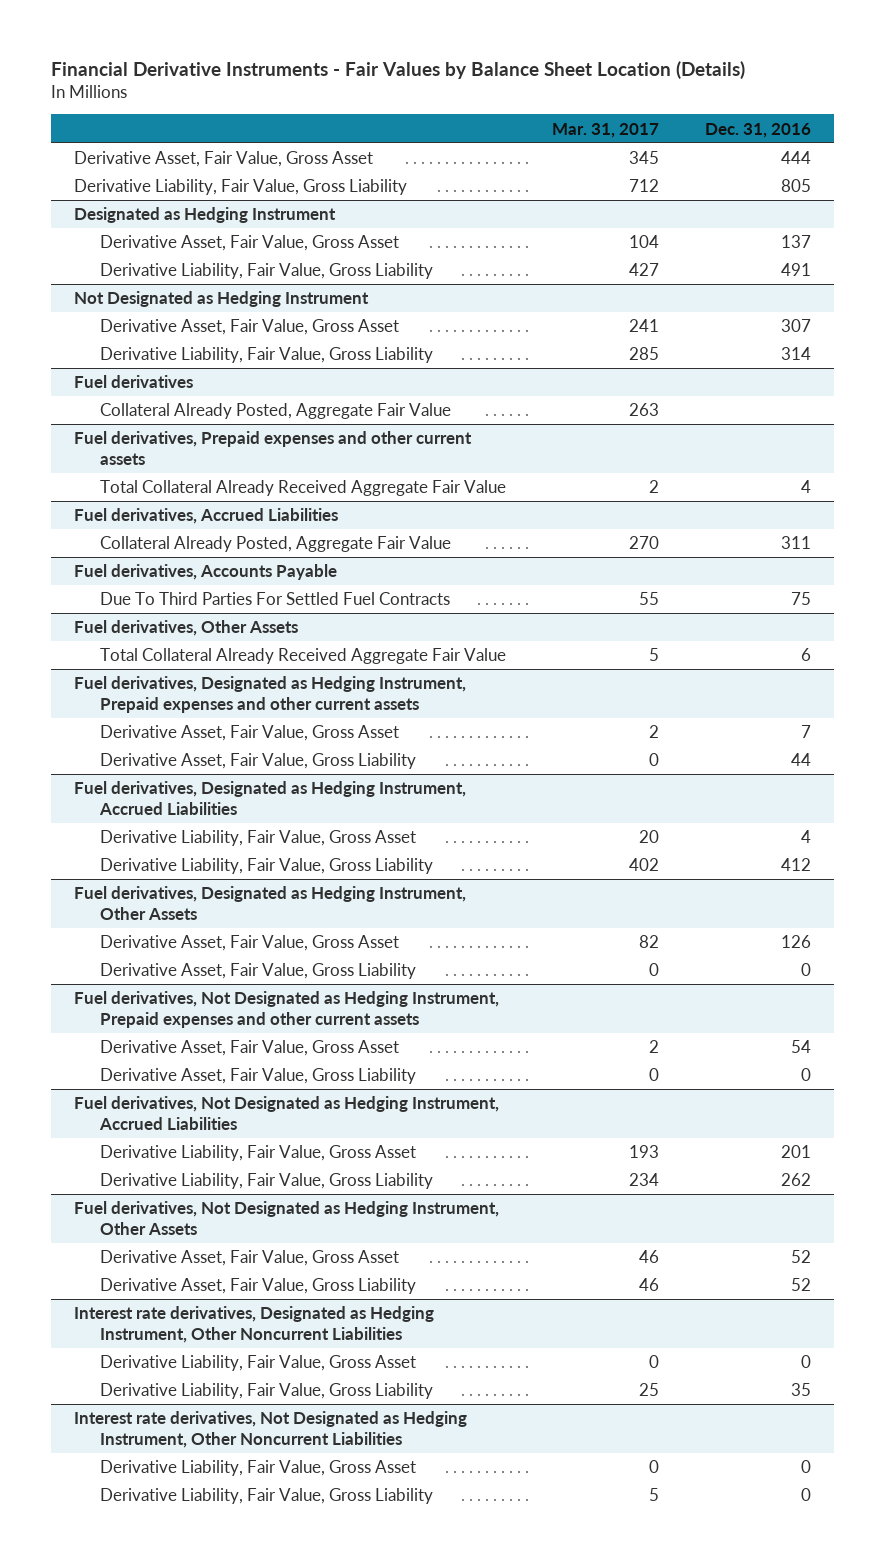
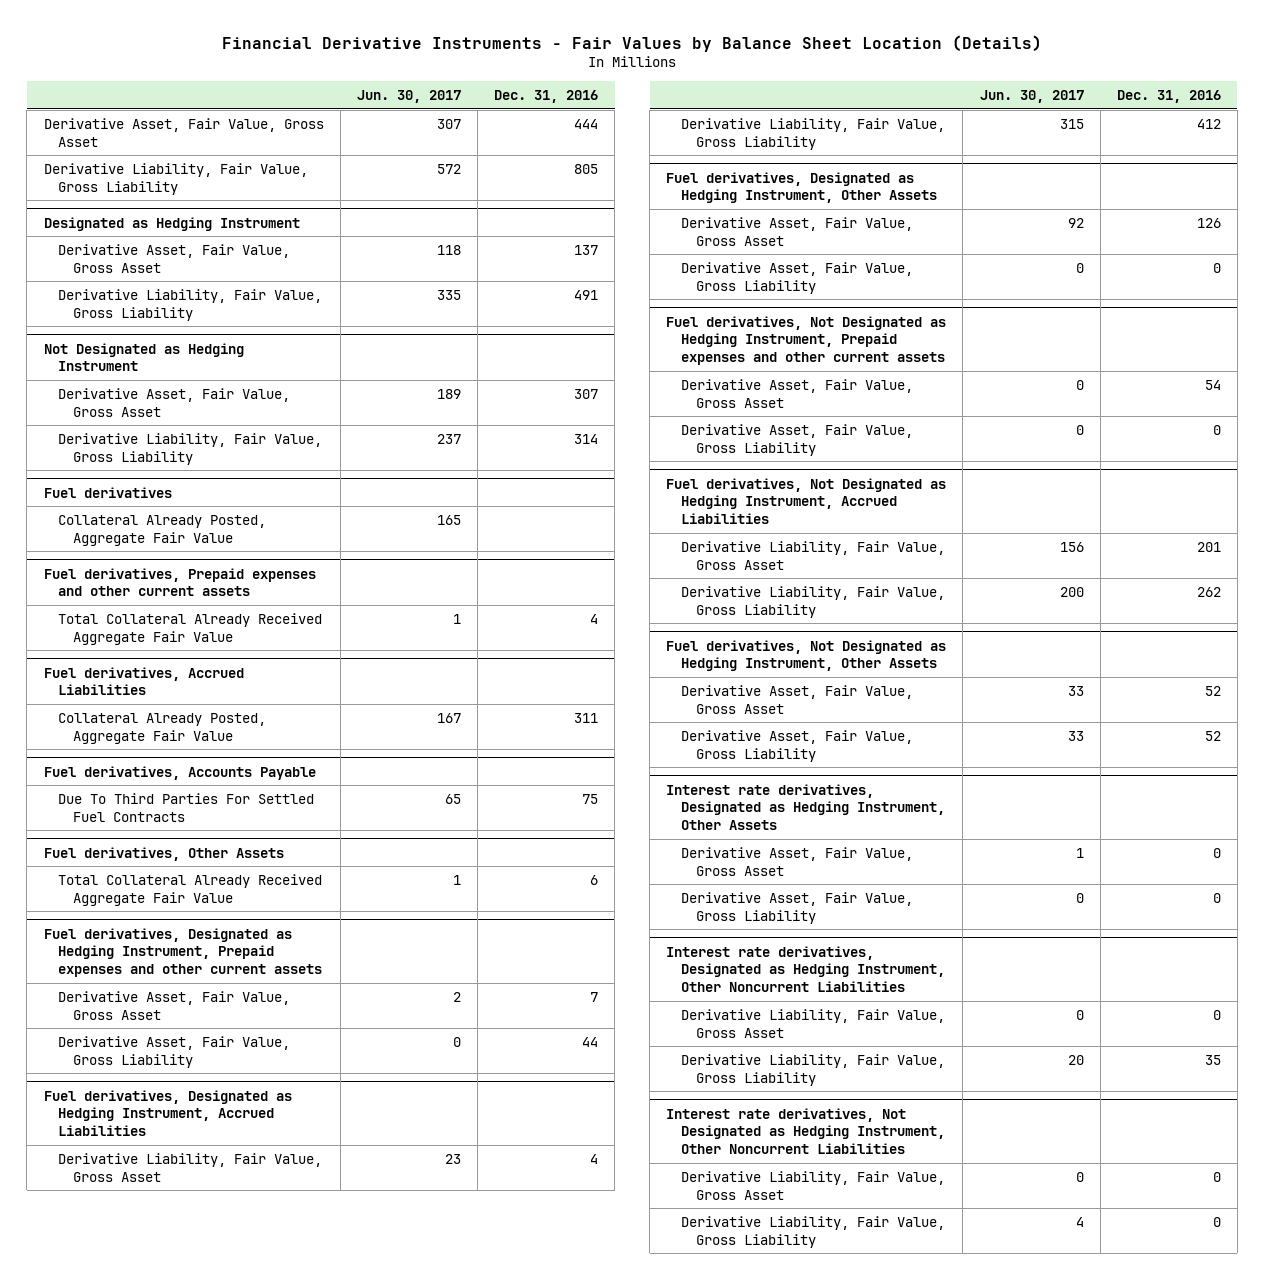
- | Mar. 31, 2017 | Dec. 31, 2016
+ | Jun. 30, 2017 | Dec. 31, 2016
+ Interest rate derivatives, Designated as Hedging Instrument, Other Assets
+ Derivative Asset, Fair Value, Gross Asset | 1 | 0
+ Derivative Asset, Fair Value, Gross Liability | 0 | 0

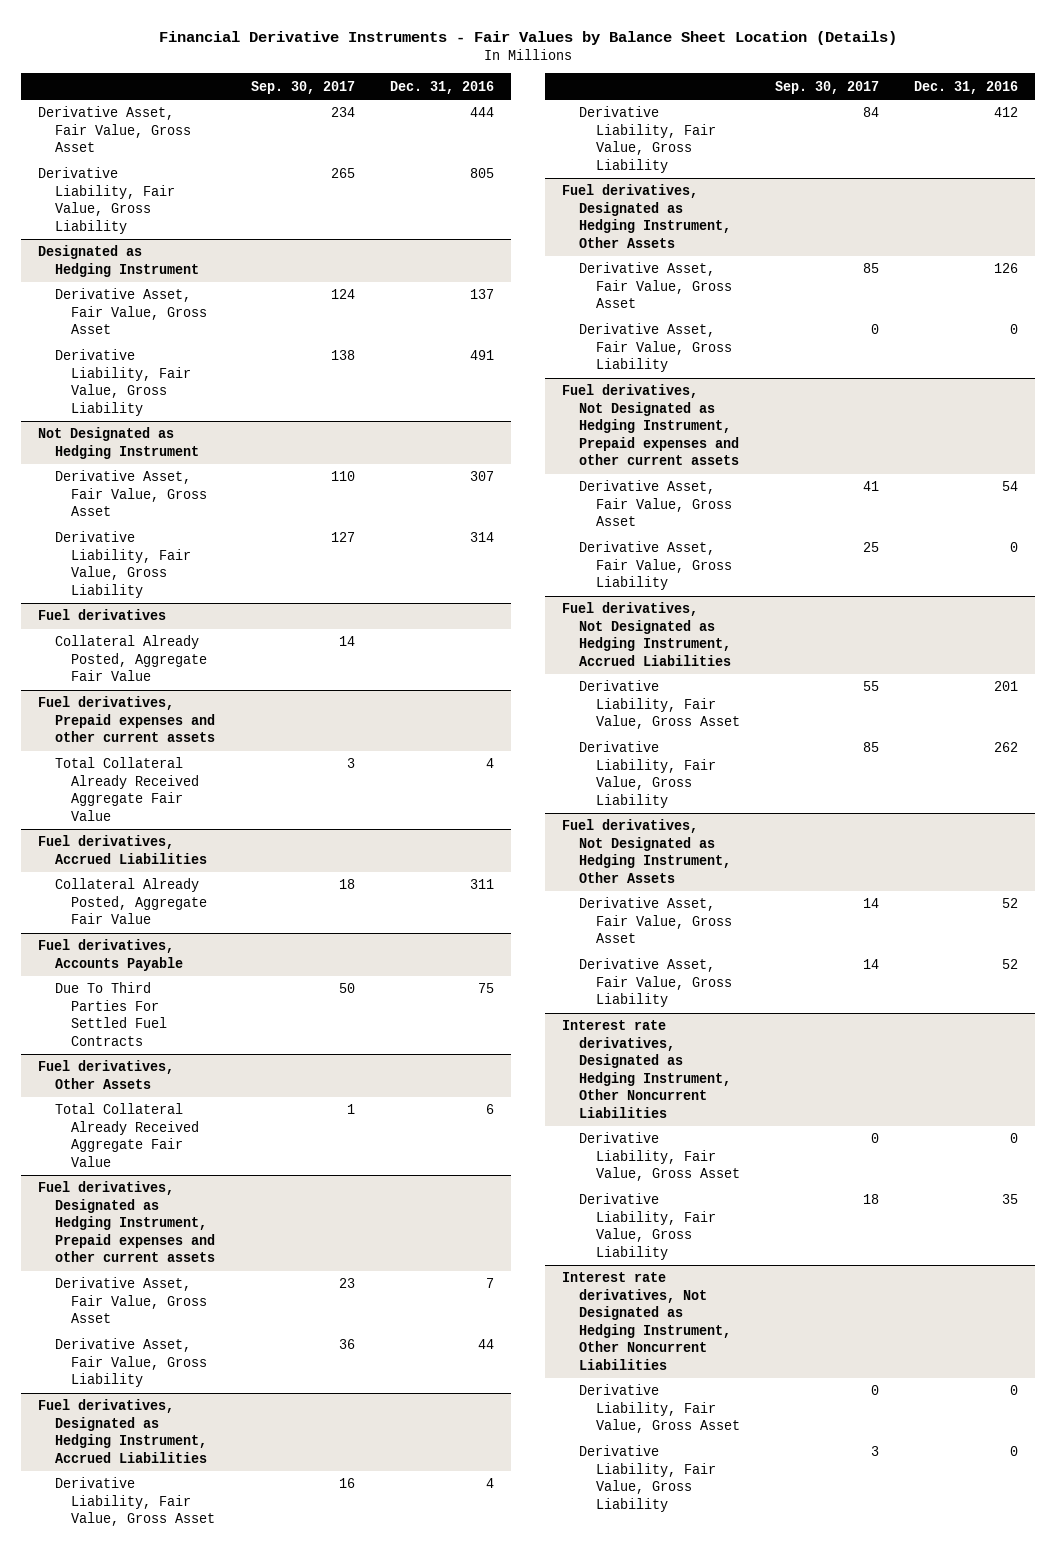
- | Jun. 30, 2017 | Dec. 31, 2016
+ | Sep. 30, 2017 | Dec. 31, 2016
- Interest rate derivatives, Designated as Hedging Instrument, Other Assets
- Derivative Asset, Fair Value, Gross Asset | 1 | 0
- Derivative Asset, Fair Value, Gross Liability | 0 | 0

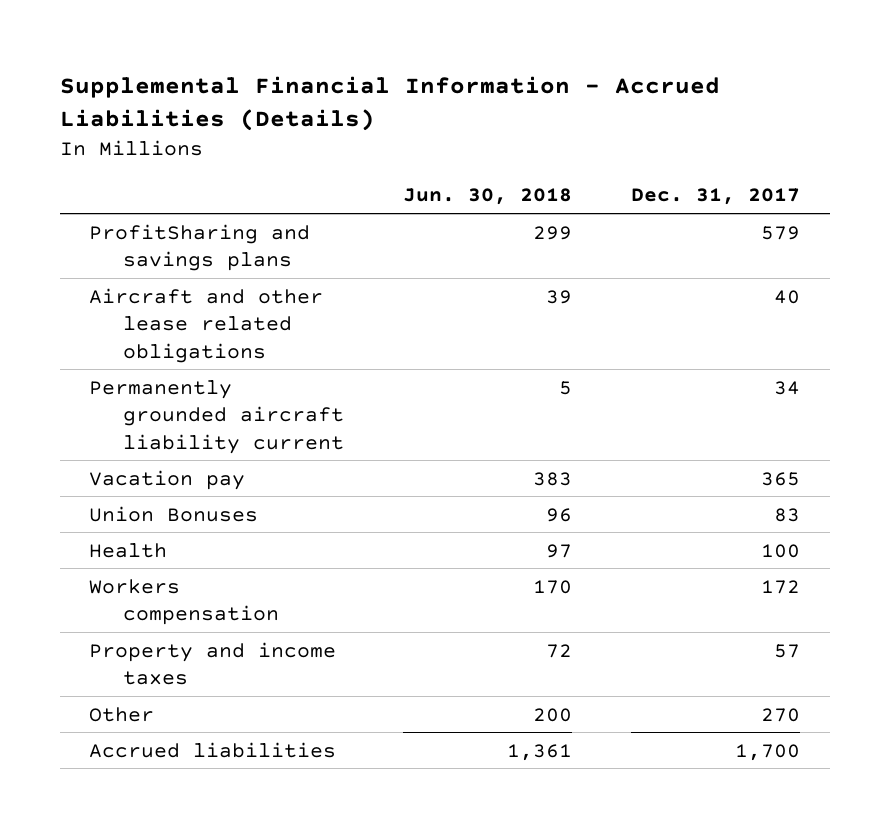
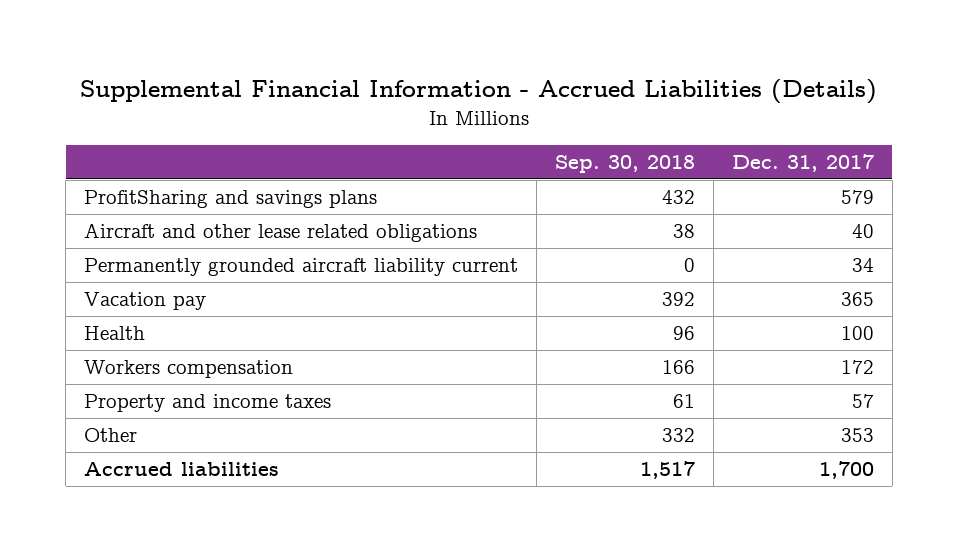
- | Jun. 30, 2018 | Dec. 31, 2017
+ | Sep. 30, 2018 | Dec. 31, 2017
- Union Bonuses | 96 | 83
- Other | 200 | 270
+ Other | 332 | 353

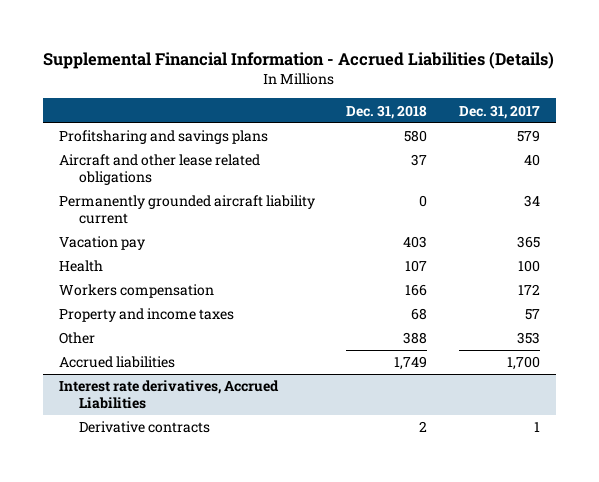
- | Sep. 30, 2018 | Dec. 31, 2017
+ | Dec. 31, 2018 | Dec. 31, 2017
- ProfitSharing and savings plans | 432 | 579
+ Profitsharing and savings plans | 580 | 579
+ Interest rate derivatives, Accrued Liabilities
+ Derivative contracts | 2 | 1

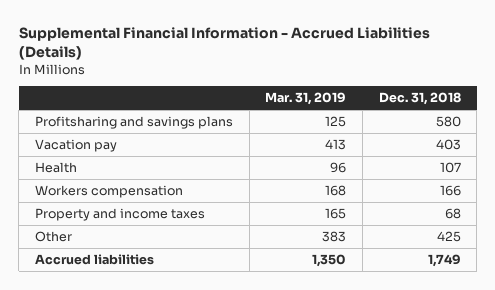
- | Dec. 31, 2018 | Dec. 31, 2017
+ | Mar. 31, 2019 | Dec. 31, 2018
- Aircraft and other lease related obligations | 37 | 40
- Permanently grounded aircraft liability current | 0 | 34
- Other | 388 | 353
+ Other | 383 | 425
- Interest rate derivatives, Accrued Liabilities
- Derivative contracts | 2 | 1

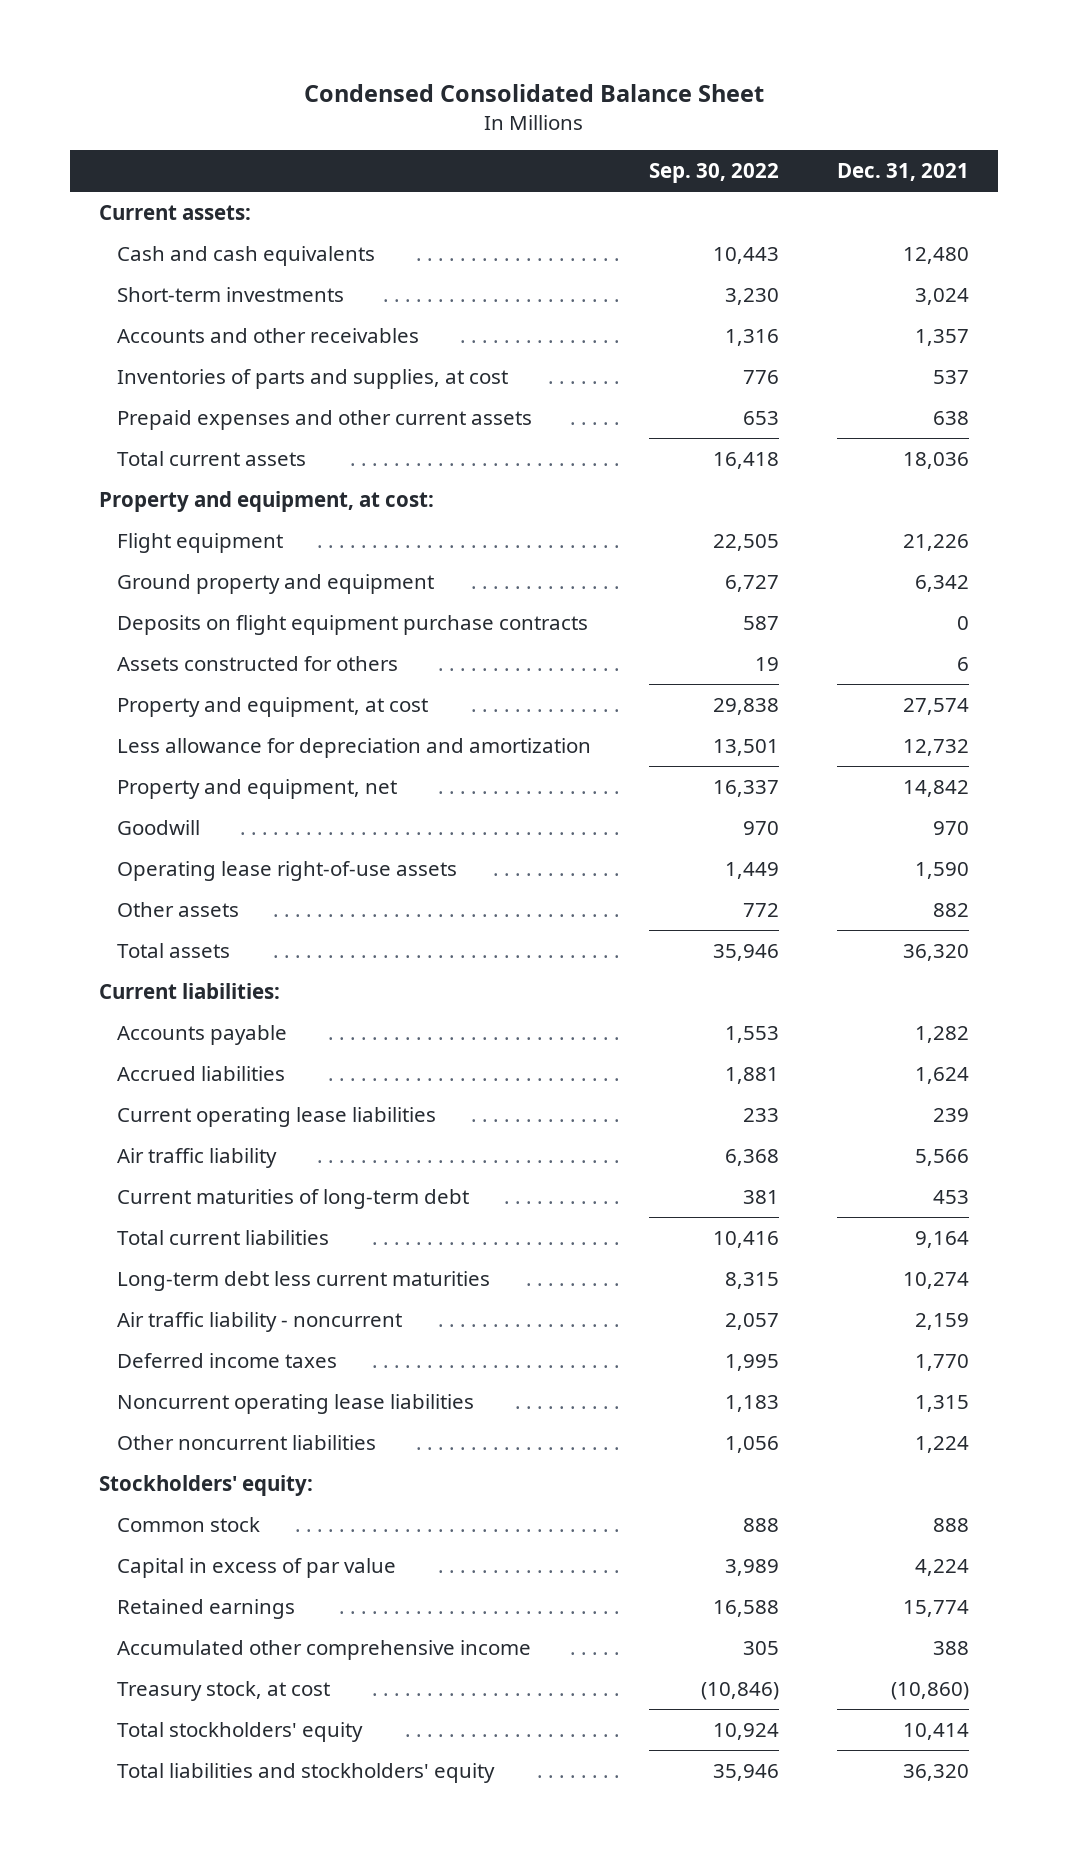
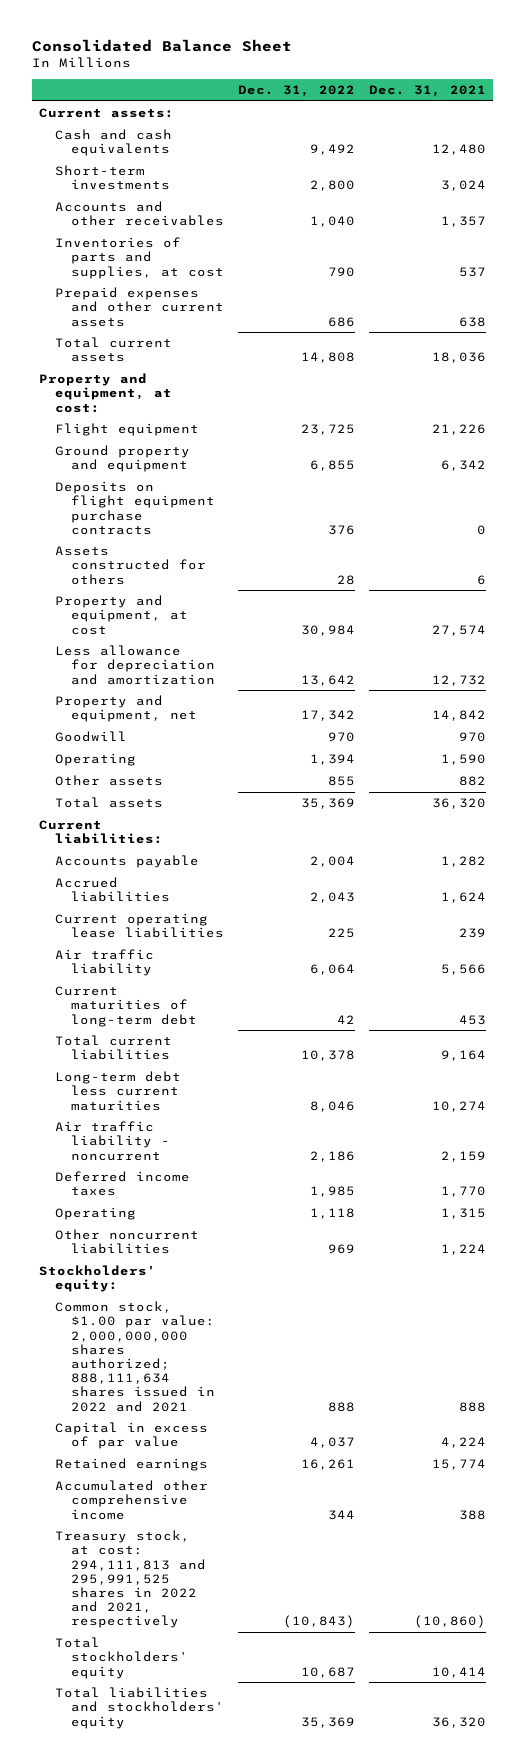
- Condensed Consolidated Balance Sheet
+ Consolidated Balance Sheet
- | Sep. 30, 2022 | Dec. 31, 2021
+ | Dec. 31, 2022 | Dec. 31, 2021
- Operating lease right-of-use assets | 1,449 | 1,590
+ Operating | 1,394 | 1,590
- Noncurrent operating lease liabilities | 1,183 | 1,315
+ Operating | 1,118 | 1,315
- Common stock | 888 | 888
+ Common stock, $1.00 par value: 2,000,000,000 shares authorized; 888,111,634 shares issued in 2022 and 2021 | 888 | 888
- Treasury stock, at cost | (10,846) | (10,860)
+ Treasury stock, at cost: 294,111,813 and 295,991,525 shares in 2022 and 2021, respectively | (10,843) | (10,860)

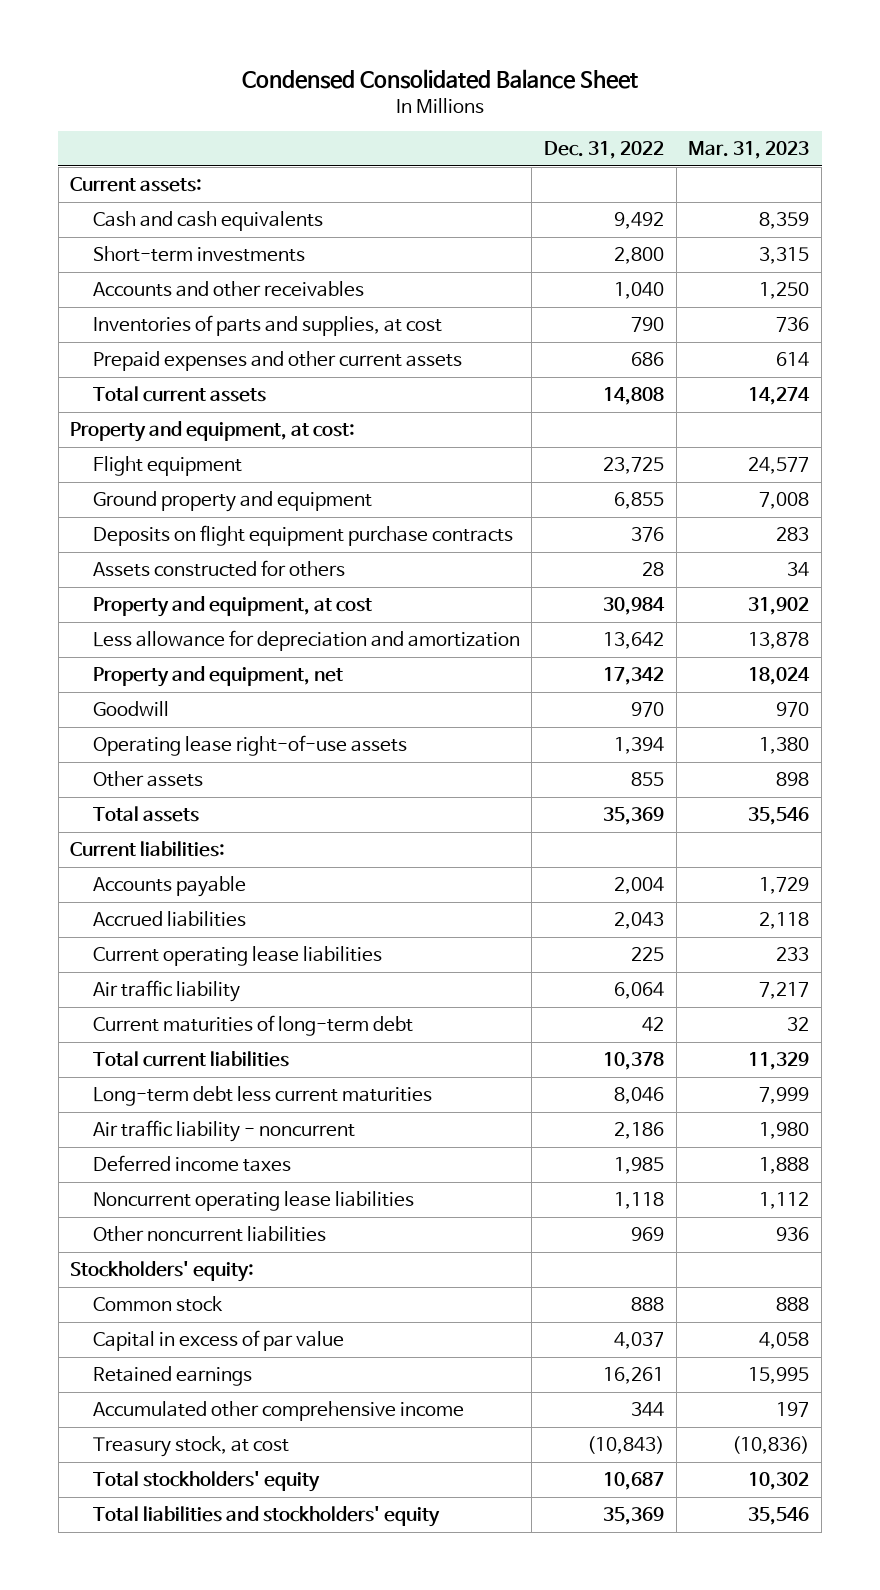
- Consolidated Balance Sheet
+ Condensed Consolidated Balance Sheet
- | Dec. 31, 2022 | Dec. 31, 2021
+ | Dec. 31, 2022 | Mar. 31, 2023
- Operating | 1,394 | 1,590
+ Operating lease right-of-use assets | 1,394 | 1,380
- Operating | 1,118 | 1,315
+ Noncurrent operating lease liabilities | 1,118 | 1,112
- Common stock, $1.00 par value: 2,000,000,000 shares authorized; 888,111,634 shares issued in 2022 and 2021 | 888 | 888
+ Common stock | 888 | 888
- Treasury stock, at cost: 294,111,813 and 295,991,525 shares in 2022 and 2021, respectively | (10,843) | (10,860)
+ Treasury stock, at cost | (10,843) | (10,836)

